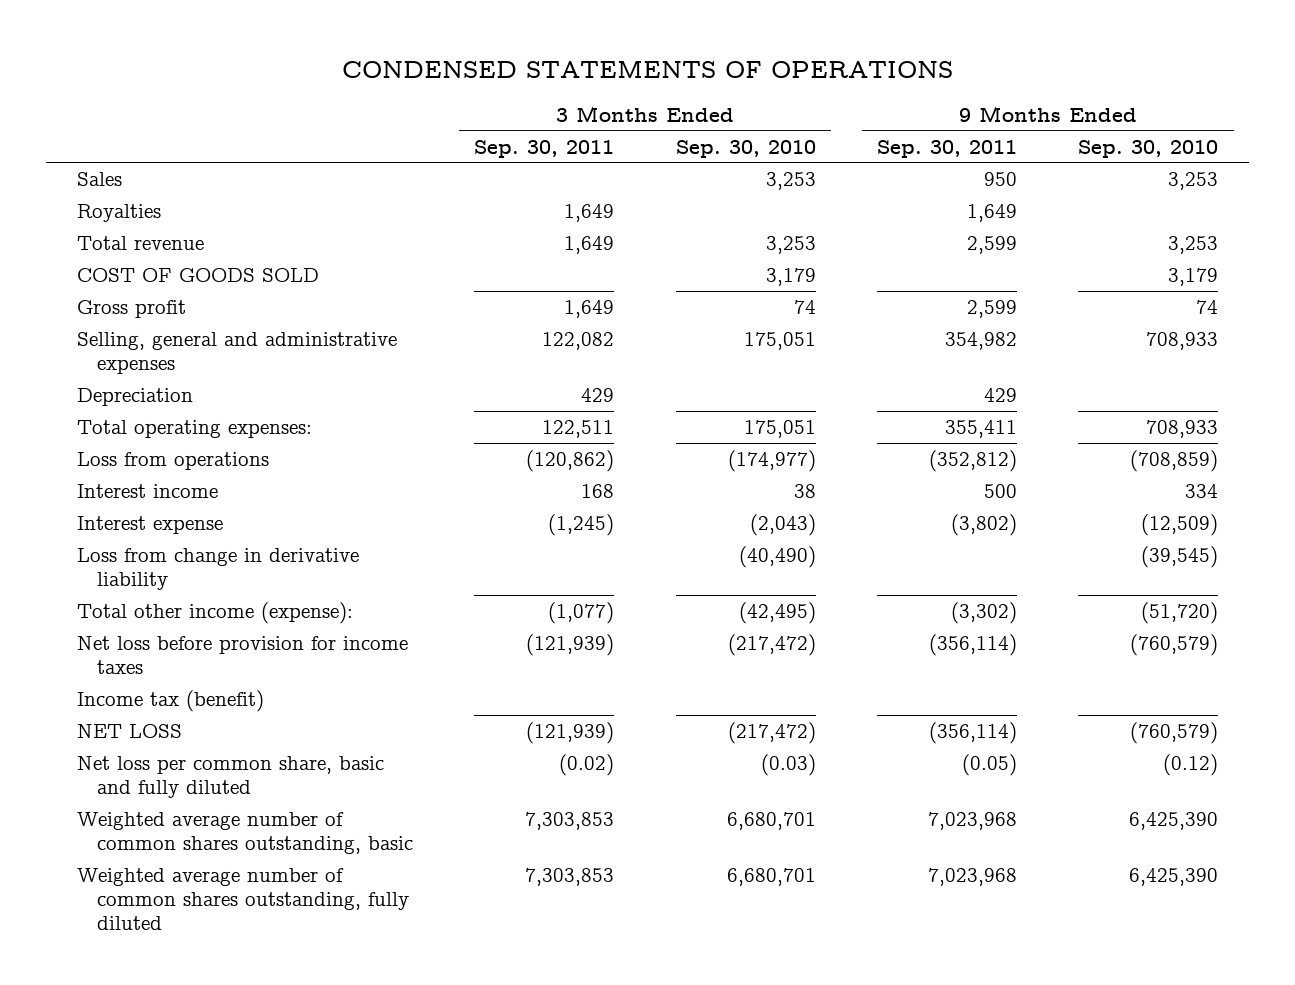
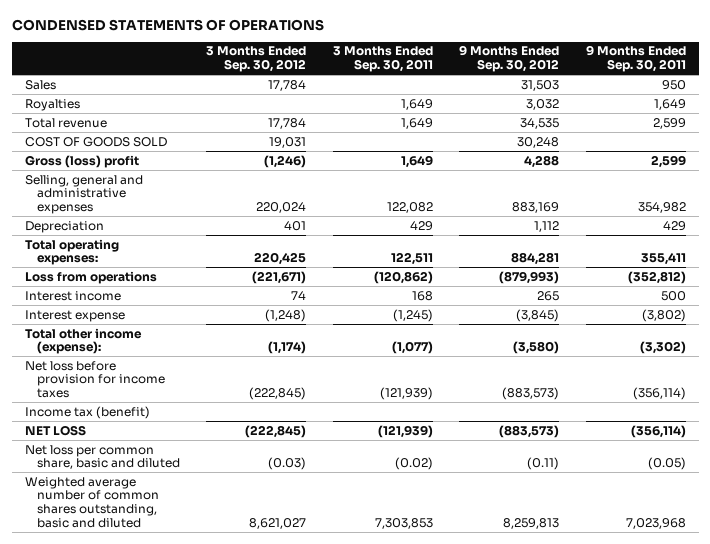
- | 3 Months Ended Sep. 30, 2011 | 3 Months Ended Sep. 30, 2010 | 9 Months Ended Sep. 30, 2011 | 9 Months Ended Sep. 30, 2010
+ | 3 Months Ended Sep. 30, 2012 | 3 Months Ended Sep. 30, 2011 | 9 Months Ended Sep. 30, 2012 | 9 Months Ended Sep. 30, 2011
- Gross profit | 1,649 | 74 | 2,599 | 74
+ Gross (loss) profit | (1,246) | 1,649 | 4,288 | 2,599
- Loss from change in derivative liability | | (40,490) | | (39,545)
- Net loss per common share, basic and fully diluted | (0.02) | (0.03) | (0.05) | (0.12)
- Weighted average number of common shares outstanding, basic | 7,303,853 | 6,680,701 | 7,023,968 | 6,425,390
- Weighted average number of common shares outstanding, fully diluted | 7,303,853 | 6,680,701 | 7,023,968 | 6,425,390
+ Net loss per common share, basic and diluted | (0.03) | (0.02) | (0.11) | (0.05)
+ Weighted average number of common shares outstanding, basic and diluted | 8,621,027 | 7,303,853 | 8,259,813 | 7,023,968

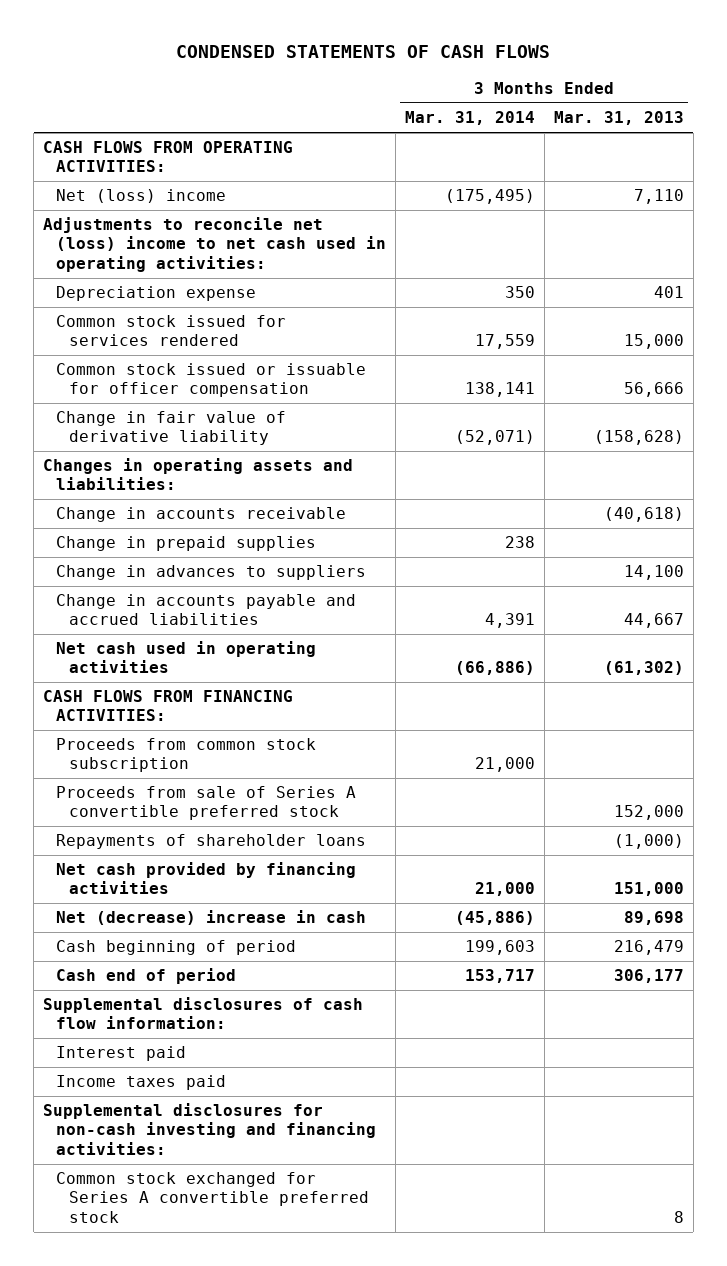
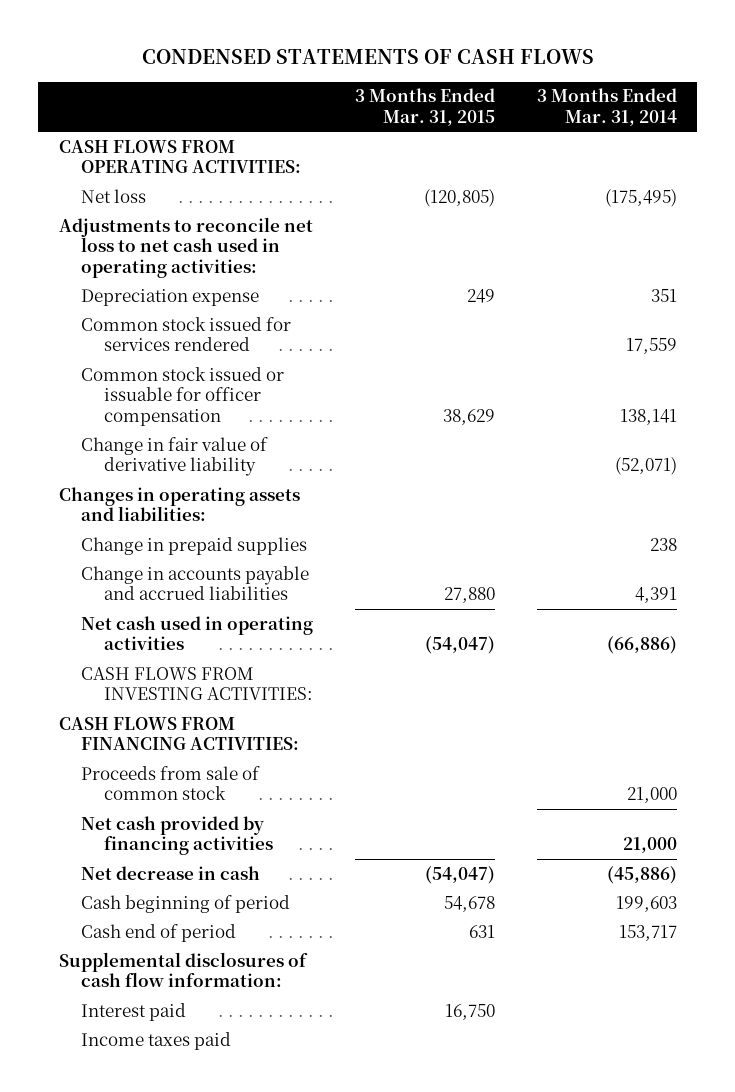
- | 3 Months Ended Mar. 31, 2014 | 3 Months Ended Mar. 31, 2013
+ | 3 Months Ended Mar. 31, 2015 | 3 Months Ended Mar. 31, 2014
- Net (loss) income | (175,495) | 7,110
- Adjustments to reconcile net (loss) income to net cash used in operating activities:
- Depreciation expense | 350 | 401
+ Net loss | (120,805) | (175,495)
+ Adjustments to reconcile net loss to net cash used in operating activities:
+ Depreciation expense | 249 | 351
- Change in accounts receivable | | (40,618)
- Change in advances to suppliers | | 14,100
+ CASH FLOWS FROM INVESTING ACTIVITIES:
- Proceeds from common stock subscription | 21,000 |
- Proceeds from sale of Series A convertible preferred stock | | 152,000
- Repayments of shareholder loans | | (1,000)
+ Proceeds from sale of common stock | | 21,000
- Net (decrease) increase in cash | (45,886) | 89,698
+ Net decrease in cash | (54,047) | (45,886)
- Supplemental disclosures for non-cash investing and financing activities:
- Common stock exchanged for Series A convertible preferred stock | | 8

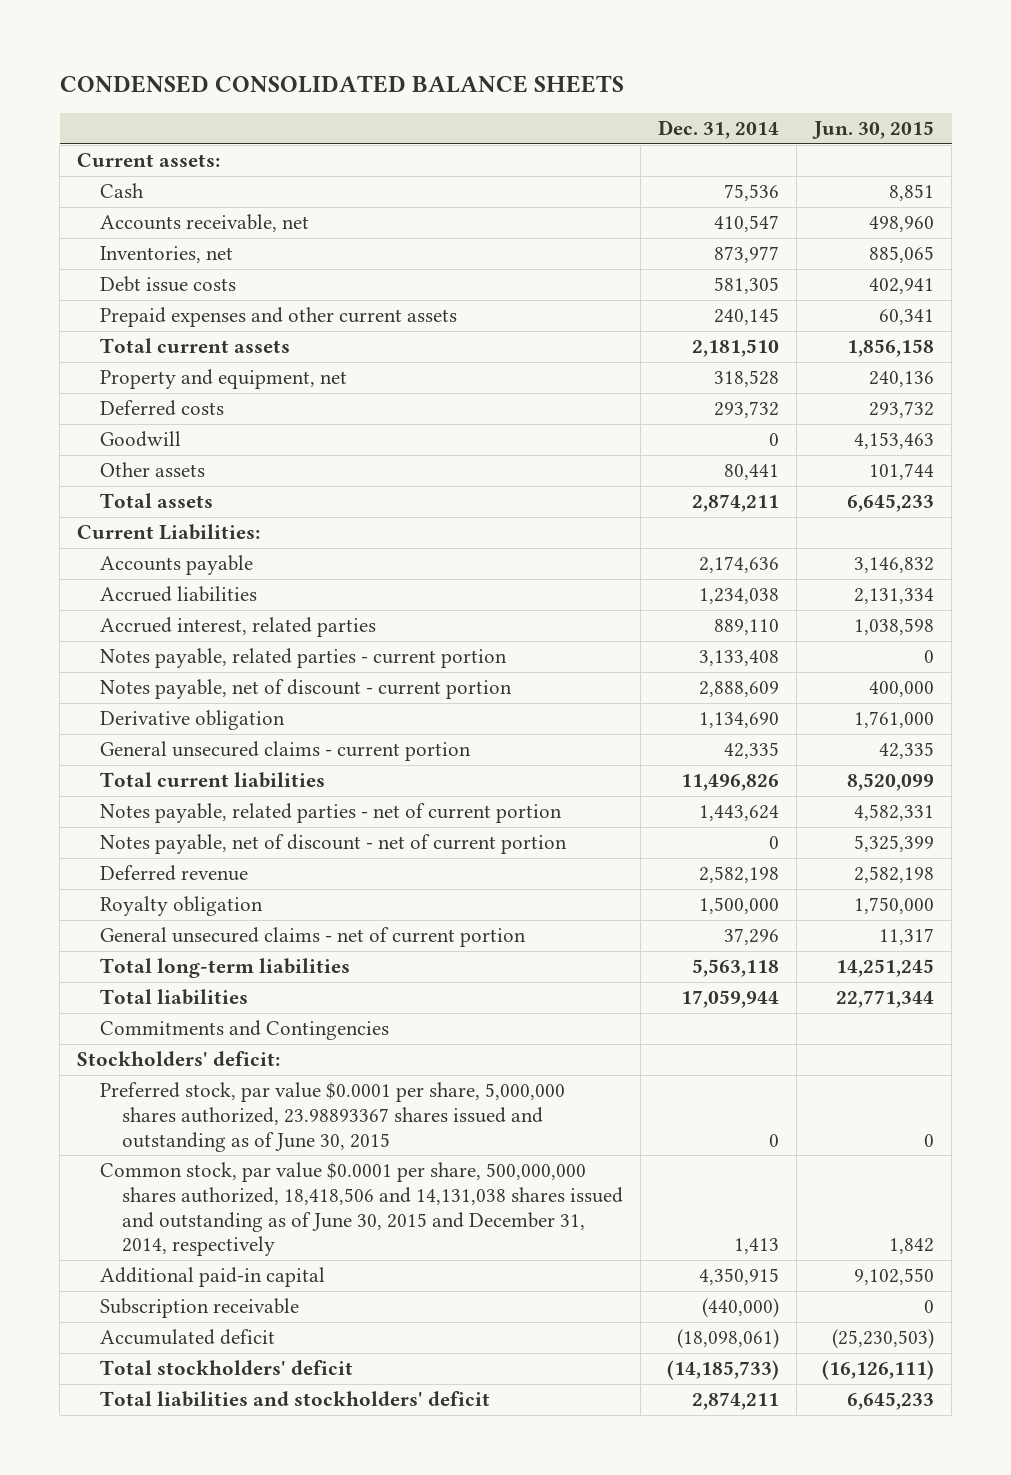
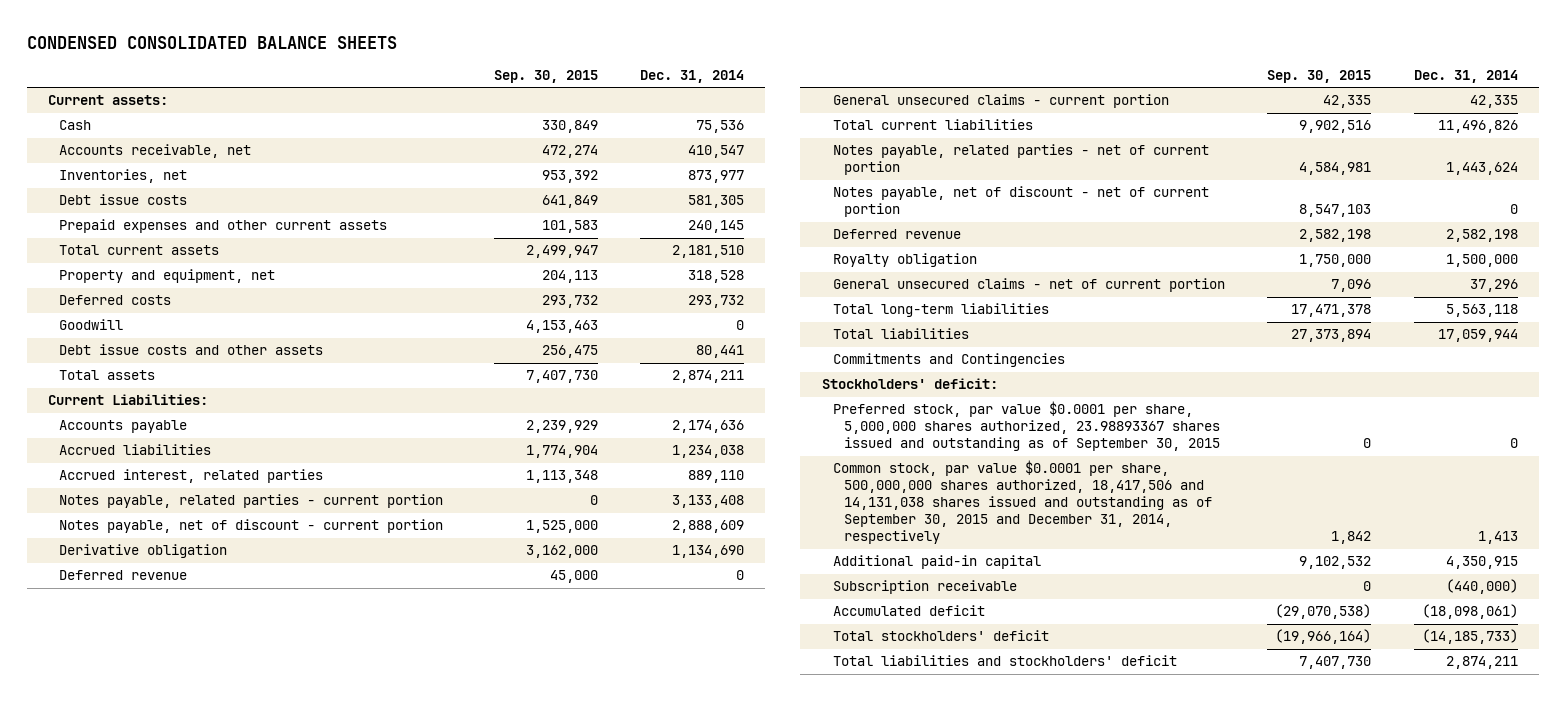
- | Dec. 31, 2014 | Jun. 30, 2015
+ | Sep. 30, 2015 | Dec. 31, 2014
- Other assets | 80,441 | 101,744
+ Debt issue costs and other assets | 256,475 | 80,441
+ Deferred revenue | 45,000 | 0
- Preferred stock, par value $0.0001 per share, 5,000,000 shares authorized, 23.98893367 shares issued and outstanding as of June 30, 2015 | 0 | 0
- Common stock, par value $0.0001 per share, 500,000,000 shares authorized, 18,418,506 and 14,131,038 shares issued and outstanding as of June 30, 2015 and December 31, 2014, respectively | 1,413 | 1,842
+ Preferred stock, par value $0.0001 per share, 5,000,000 shares authorized, 23.98893367 shares issued and outstanding as of September 30, 2015 | 0 | 0
+ Common stock, par value $0.0001 per share, 500,000,000 shares authorized, 18,417,506 and 14,131,038 shares issued and outstanding as of September 30, 2015 and December 31, 2014, respectively | 1,842 | 1,413

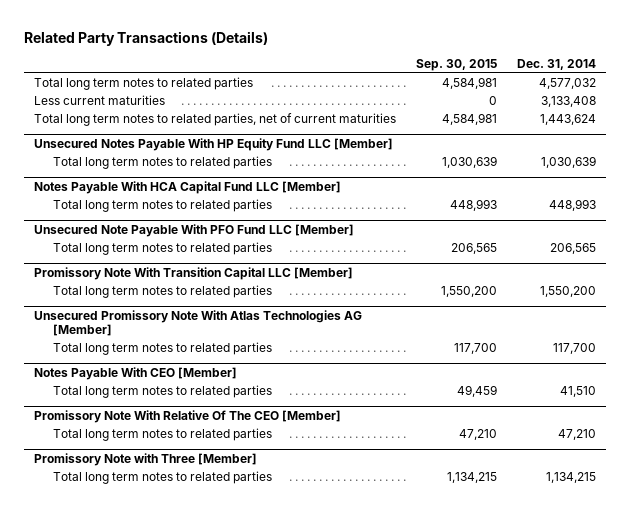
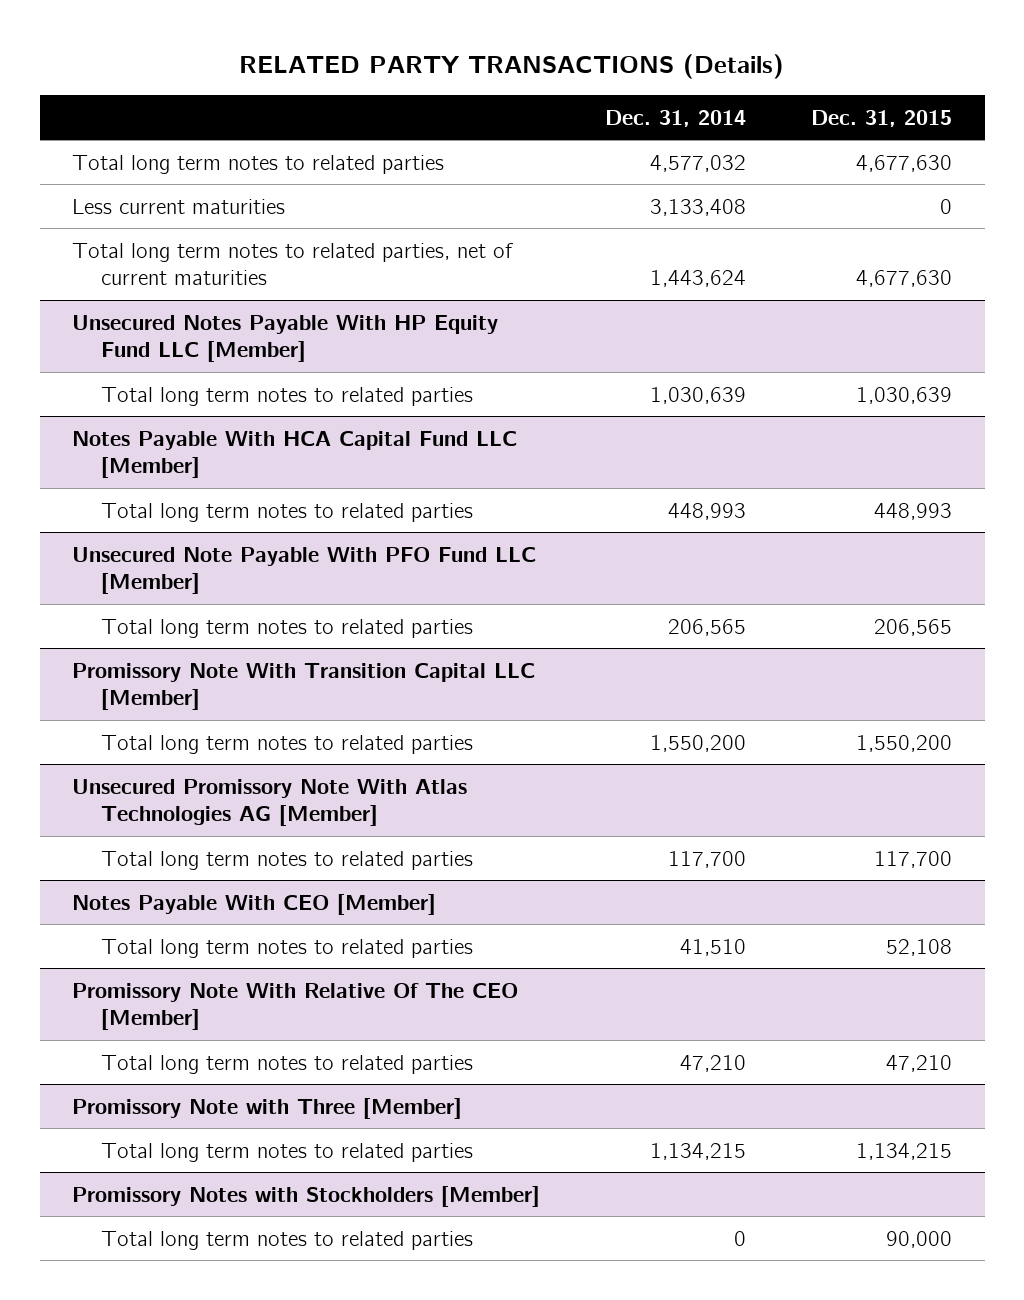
- Related Party Transactions (Details)
+ RELATED PARTY TRANSACTIONS (Details)
- | Sep. 30, 2015 | Dec. 31, 2014
+ | Dec. 31, 2014 | Dec. 31, 2015
+ Promissory Notes with Stockholders [Member]
+ Total long term notes to related parties | 0 | 90,000

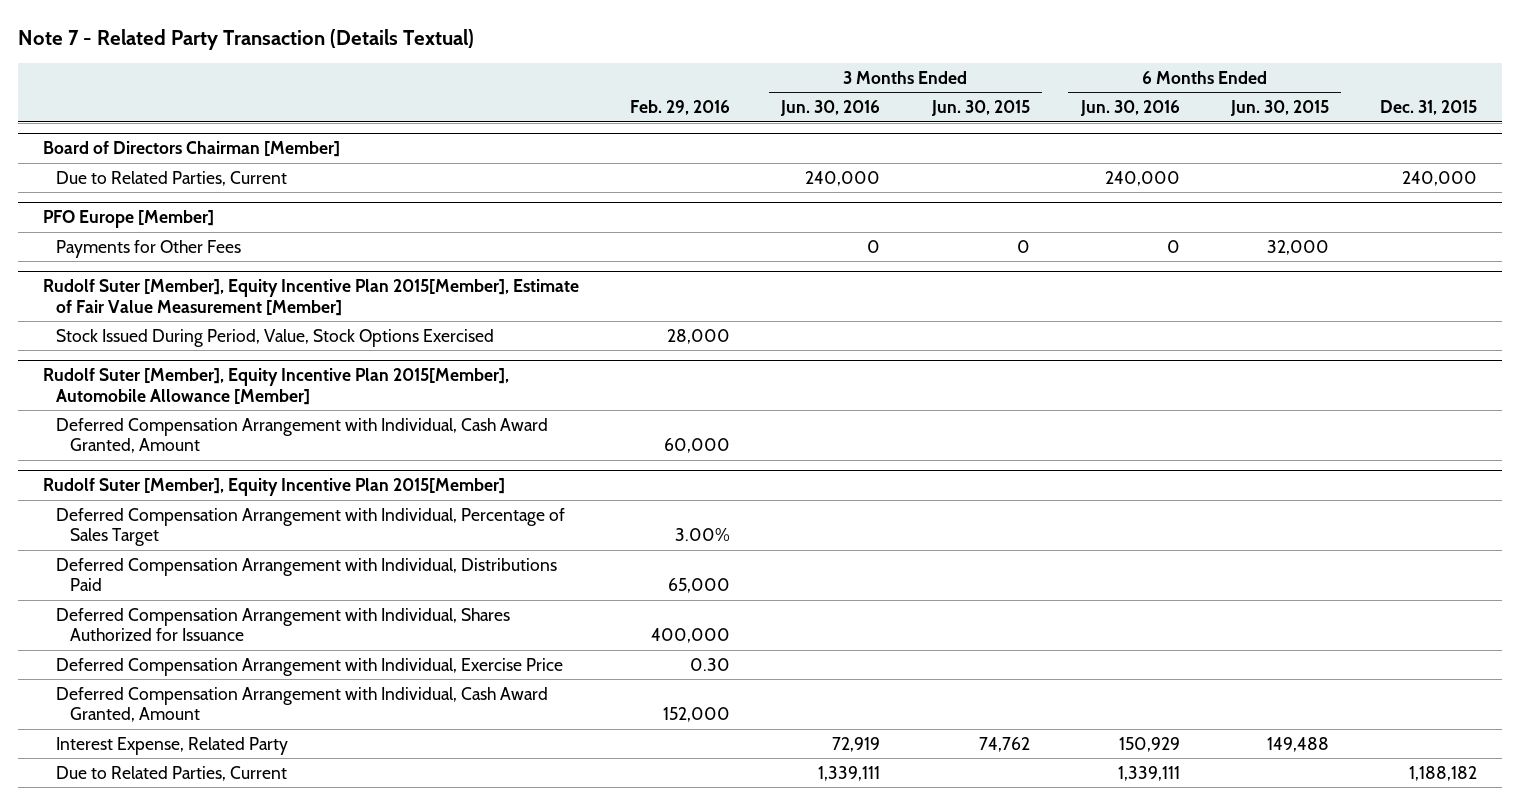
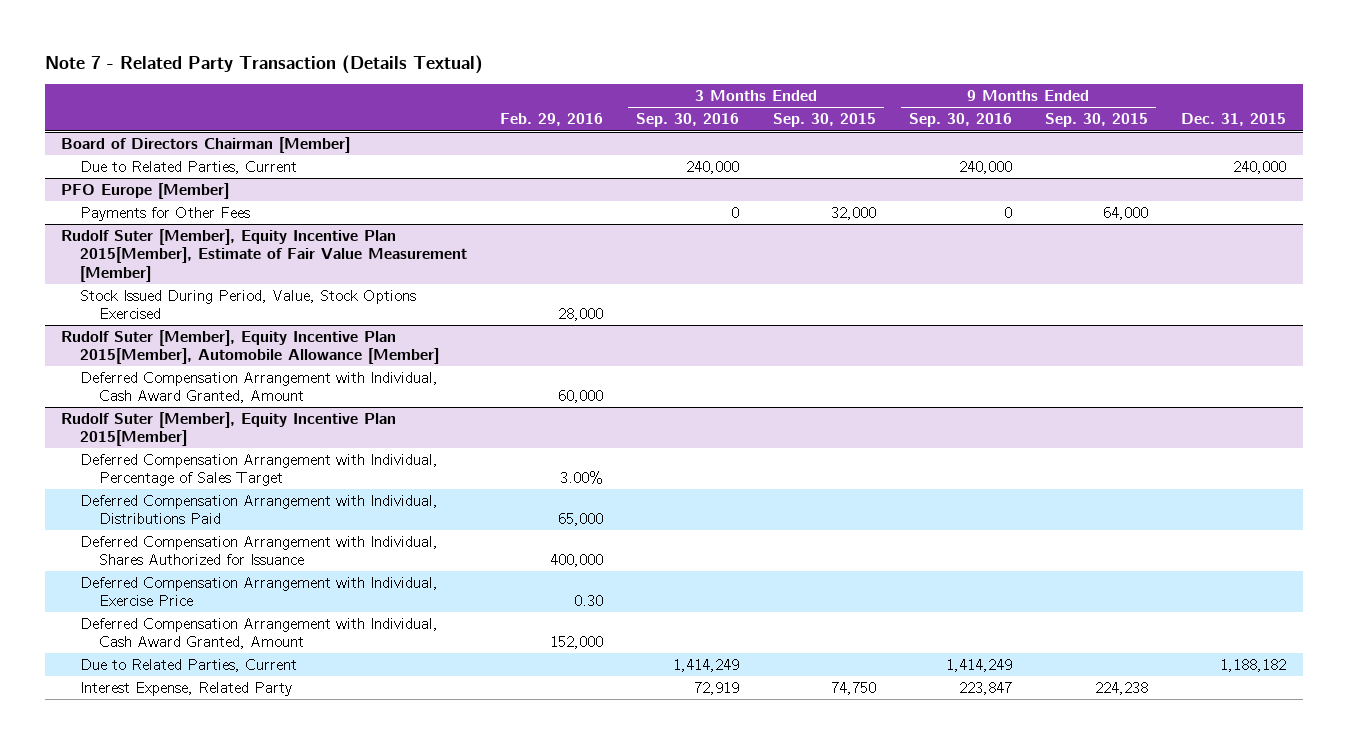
- | Feb. 29, 2016 | 3 Months Ended Jun. 30, 2016 | 3 Months Ended Jun. 30, 2015 | 6 Months Ended Jun. 30, 2016 | 6 Months Ended Jun. 30, 2015 | Dec. 31, 2015
+ | Feb. 29, 2016 | 3 Months Ended Sep. 30, 2016 | 3 Months Ended Sep. 30, 2015 | 9 Months Ended Sep. 30, 2016 | 9 Months Ended Sep. 30, 2015 | Dec. 31, 2015
@ Rudolf Suter [Member], Equity Incentive Plan 2015[Member]
moved down: Interest Expense, Related Party | | 72,919 | 74,750 | 223,847 | 224,238 |

